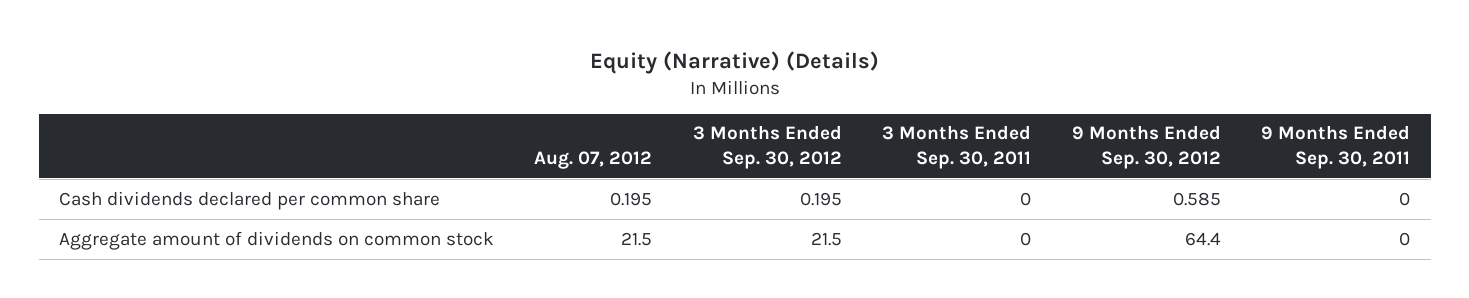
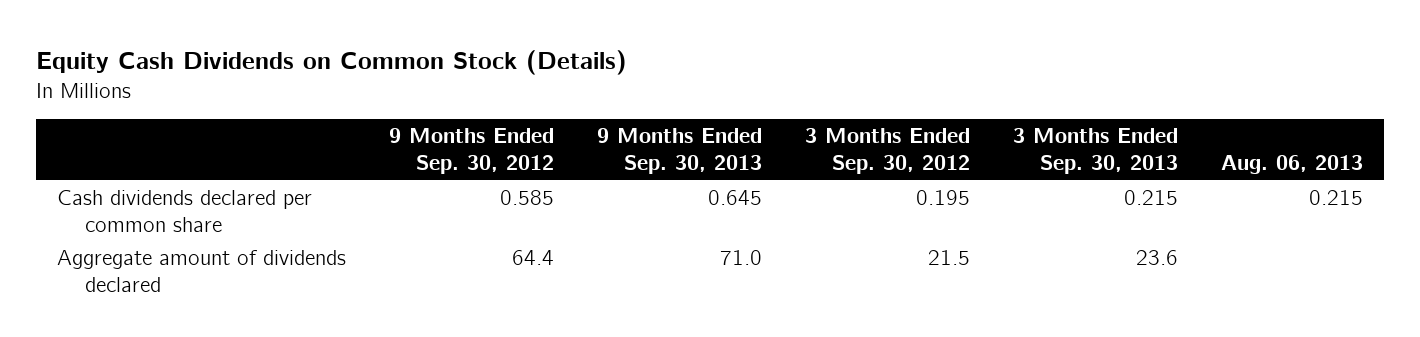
- Equity (Narrative) (Details)
+ Equity Cash Dividends on Common Stock (Details)
- | Aug. 07, 2012 | 3 Months Ended Sep. 30, 2012 | 3 Months Ended Sep. 30, 2011 | 9 Months Ended Sep. 30, 2012 | 9 Months Ended Sep. 30, 2011
+ | 9 Months Ended Sep. 30, 2012 | 9 Months Ended Sep. 30, 2013 | 3 Months Ended Sep. 30, 2012 | 3 Months Ended Sep. 30, 2013 | Aug. 06, 2013
- Aggregate amount of dividends on common stock | 21.5 | 21.5 | 0 | 64.4 | 0
+ Aggregate amount of dividends declared | 64.4 | 71.0 | 21.5 | 23.6 |

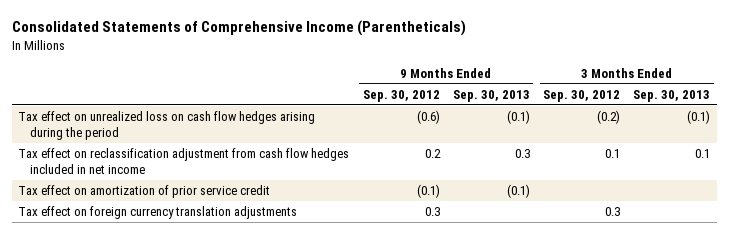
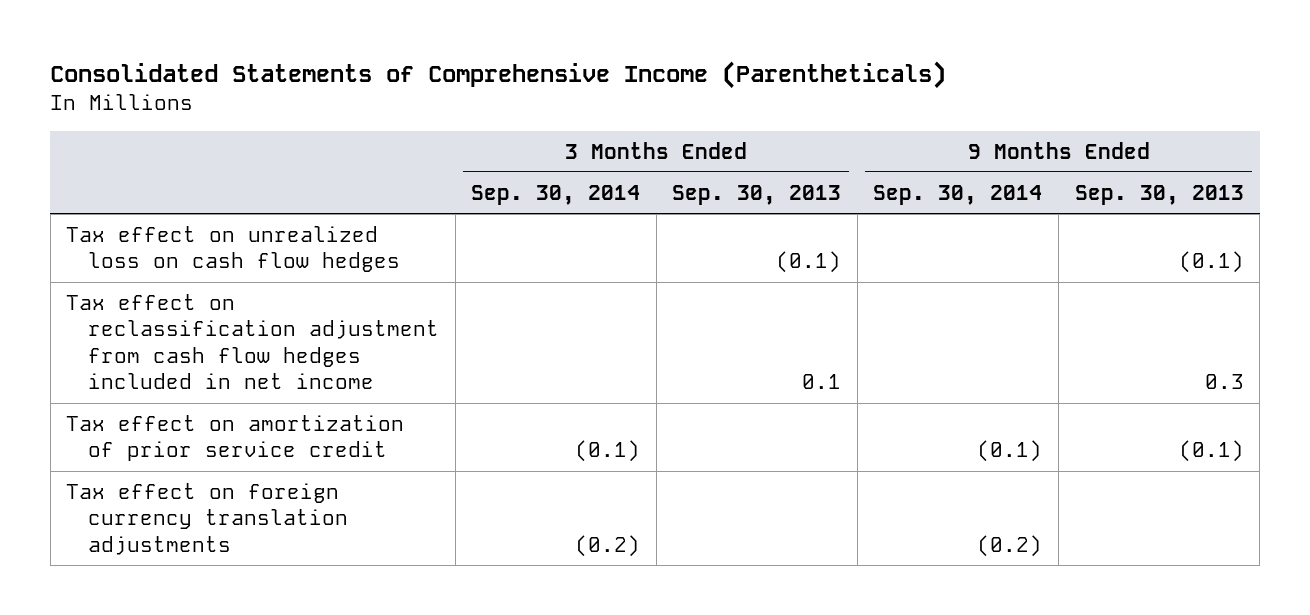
- | 9 Months Ended Sep. 30, 2012 | 9 Months Ended Sep. 30, 2013 | 3 Months Ended Sep. 30, 2012 | 3 Months Ended Sep. 30, 2013
+ | 3 Months Ended Sep. 30, 2014 | 3 Months Ended Sep. 30, 2013 | 9 Months Ended Sep. 30, 2014 | 9 Months Ended Sep. 30, 2013
- Tax effect on unrealized loss on cash flow hedges arising during the period | (0.6) | (0.1) | (0.2) | (0.1)
+ Tax effect on unrealized loss on cash flow hedges | | (0.1) | | (0.1)

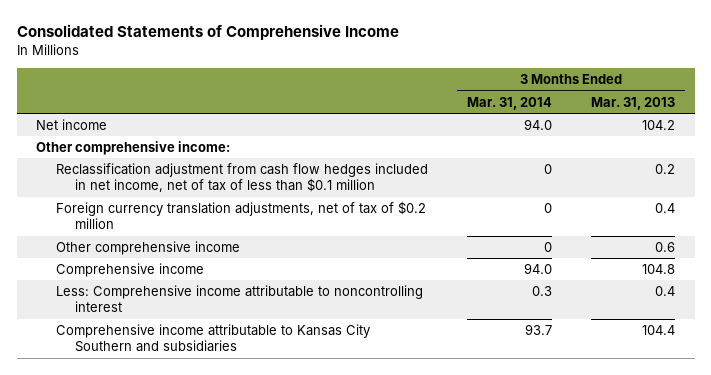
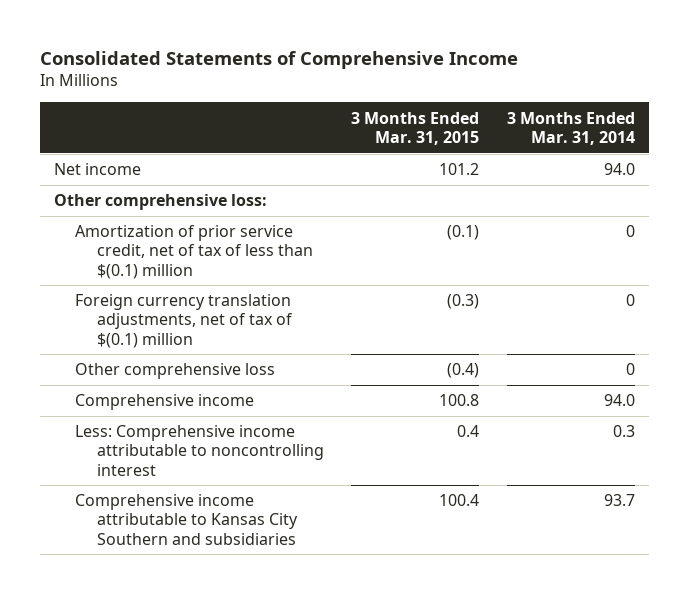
- | 3 Months Ended Mar. 31, 2014 | 3 Months Ended Mar. 31, 2013
+ | 3 Months Ended Mar. 31, 2015 | 3 Months Ended Mar. 31, 2014
- Other comprehensive income:
- Reclassification adjustment from cash flow hedges included in net income, net of tax of less than $0.1 million | 0 | 0.2
- Foreign currency translation adjustments, net of tax of $0.2 million | 0 | 0.4
- Other comprehensive income | 0 | 0.6
+ Other comprehensive loss:
+ Amortization of prior service credit, net of tax of less than $(0.1) million | (0.1) | 0
+ Foreign currency translation adjustments, net of tax of $(0.1) million | (0.3) | 0
+ Other comprehensive loss | (0.4) | 0

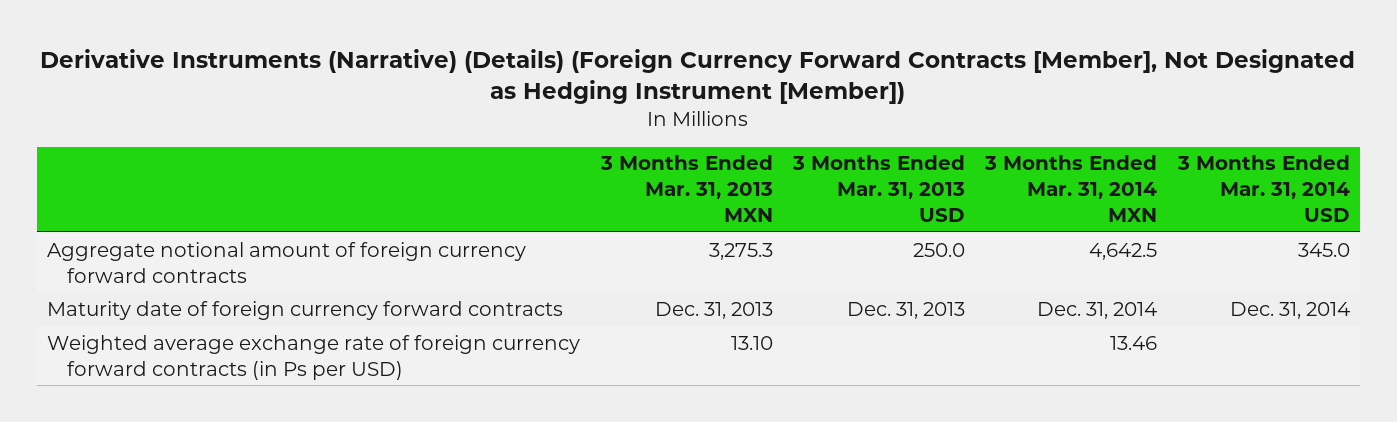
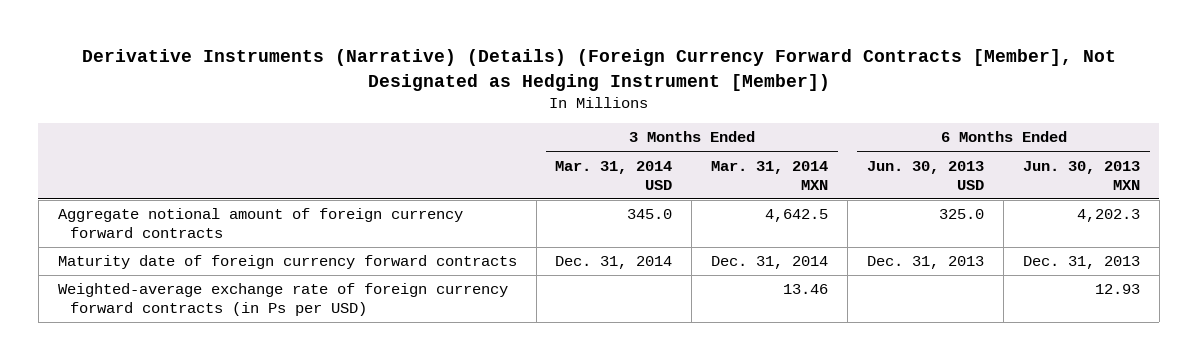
- | 3 Months Ended Mar. 31, 2013 MXN | 3 Months Ended Mar. 31, 2013 USD | 3 Months Ended Mar. 31, 2014 MXN | 3 Months Ended Mar. 31, 2014 USD
+ | 3 Months Ended Mar. 31, 2014 USD | 3 Months Ended Mar. 31, 2014 MXN | 6 Months Ended Jun. 30, 2013 USD | 6 Months Ended Jun. 30, 2013 MXN
- Weighted average exchange rate of foreign currency forward contracts (in Ps per USD) | 13.10 | | 13.46 |
+ Weighted-average exchange rate of foreign currency forward contracts (in Ps per USD) | | 13.46 | | 12.93

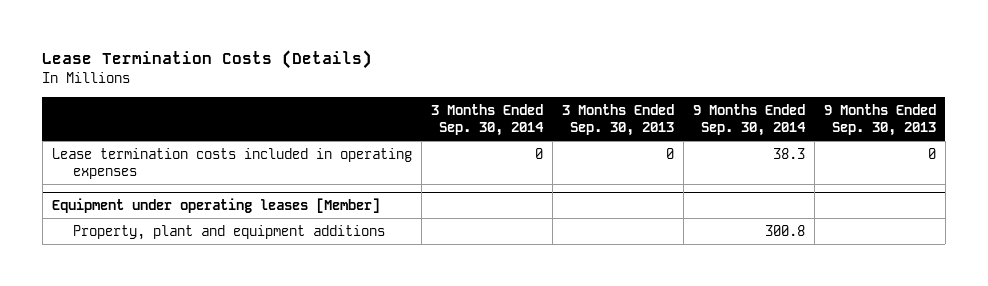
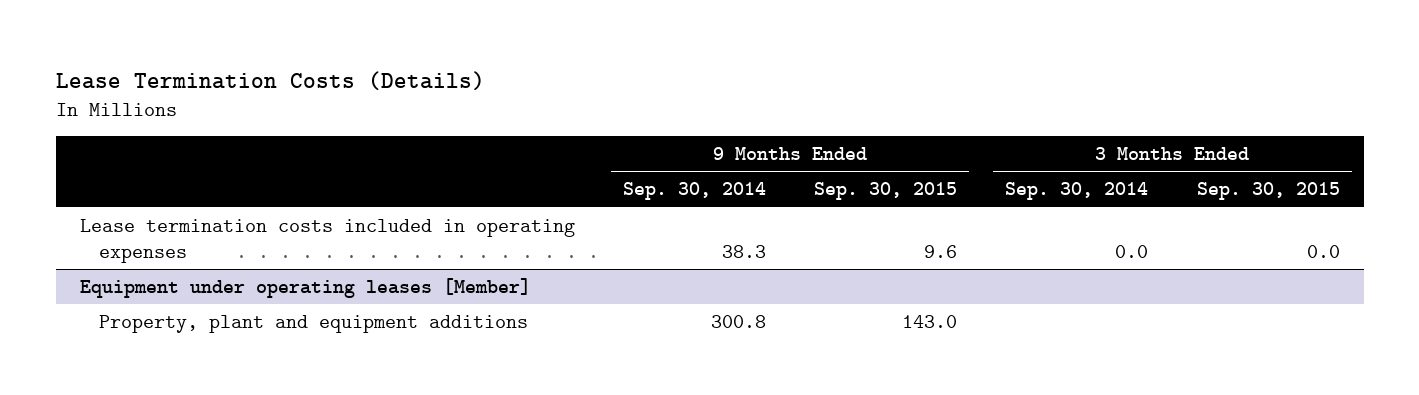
- | 3 Months Ended Sep. 30, 2014 | 3 Months Ended Sep. 30, 2013 | 9 Months Ended Sep. 30, 2014 | 9 Months Ended Sep. 30, 2013
+ | 9 Months Ended Sep. 30, 2014 | 9 Months Ended Sep. 30, 2015 | 3 Months Ended Sep. 30, 2014 | 3 Months Ended Sep. 30, 2015
- Lease termination costs included in operating expenses | 0 | 0 | 38.3 | 0
+ Lease termination costs included in operating expenses | 38.3 | 9.6 | 0.0 | 0.0

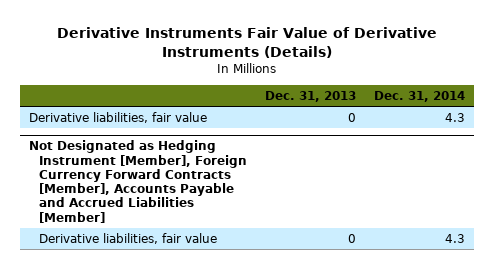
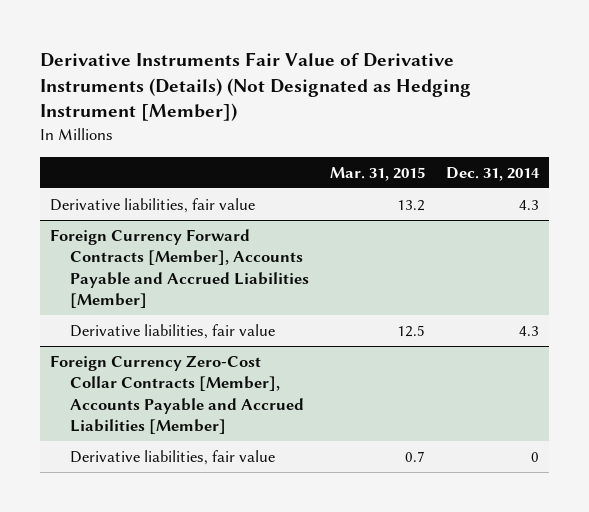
- Derivative Instruments Fair Value of Derivative Instruments (Details)
+ Derivative Instruments Fair Value of Derivative Instruments (Details) (Not Designated as Hedging Instrument [Member])
- | Dec. 31, 2013 | Dec. 31, 2014
+ | Mar. 31, 2015 | Dec. 31, 2014
- Not Designated as Hedging Instrument [Member], Foreign Currency Forward Contracts [Member], Accounts Payable and Accrued Liabilities [Member]
+ Foreign Currency Forward Contracts [Member], Accounts Payable and Accrued Liabilities [Member]
+ Foreign Currency Zero-Cost Collar Contracts [Member], Accounts Payable and Accrued Liabilities [Member]
+ Derivative liabilities, fair value | 0.7 | 0

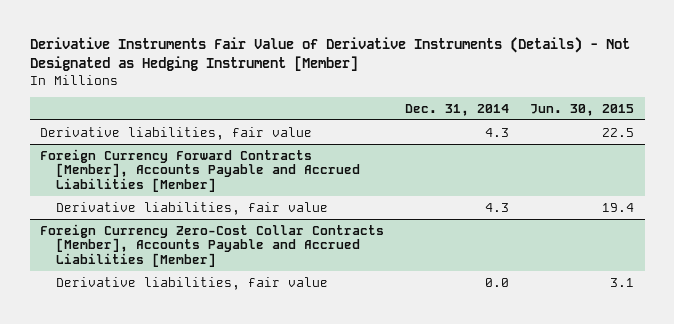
- Derivative Instruments Fair Value of Derivative Instruments (Details) (Not Designated as Hedging Instrument [Member])
+ Derivative Instruments Fair Value of Derivative Instruments (Details) - Not Designated as Hedging Instrument [Member]
- | Mar. 31, 2015 | Dec. 31, 2014
+ | Dec. 31, 2014 | Jun. 30, 2015
@ Foreign Currency Zero-Cost Collar Contracts [Member], Accounts Payable and Accrued Liabilities [Member]
- Derivative liabilities, fair value | 0.7 | 0
+ Derivative liabilities, fair value | 0.0 | 3.1

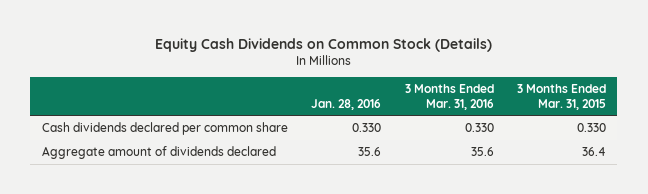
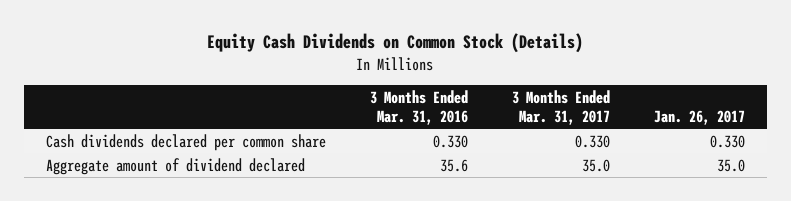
- | Jan. 28, 2016 | 3 Months Ended Mar. 31, 2016 | 3 Months Ended Mar. 31, 2015
+ | 3 Months Ended Mar. 31, 2016 | 3 Months Ended Mar. 31, 2017 | Jan. 26, 2017
- Aggregate amount of dividends declared | 35.6 | 35.6 | 36.4
+ Aggregate amount of dividend declared | 35.6 | 35.0 | 35.0

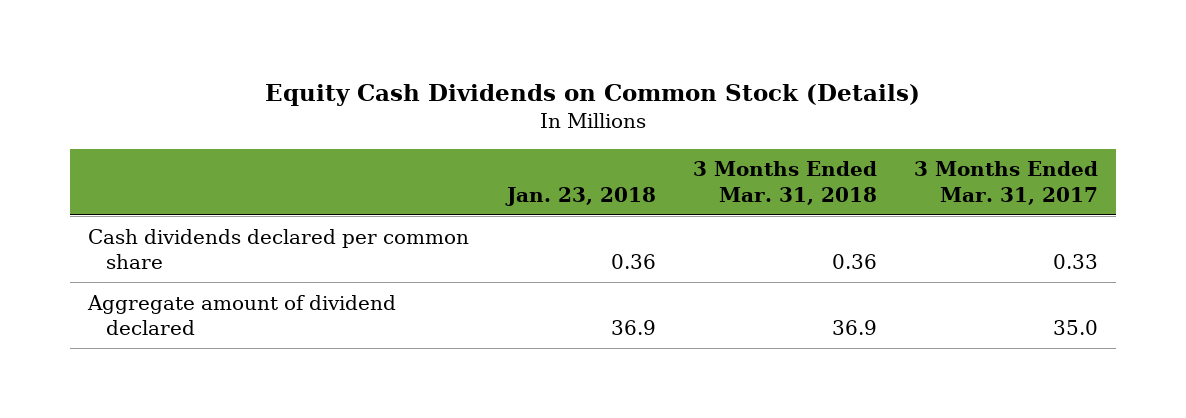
- | 3 Months Ended Mar. 31, 2016 | 3 Months Ended Mar. 31, 2017 | Jan. 26, 2017
+ | Jan. 23, 2018 | 3 Months Ended Mar. 31, 2018 | 3 Months Ended Mar. 31, 2017
- Cash dividends declared per common share | 0.330 | 0.330 | 0.330
+ Cash dividends declared per common share | 0.36 | 0.36 | 0.33

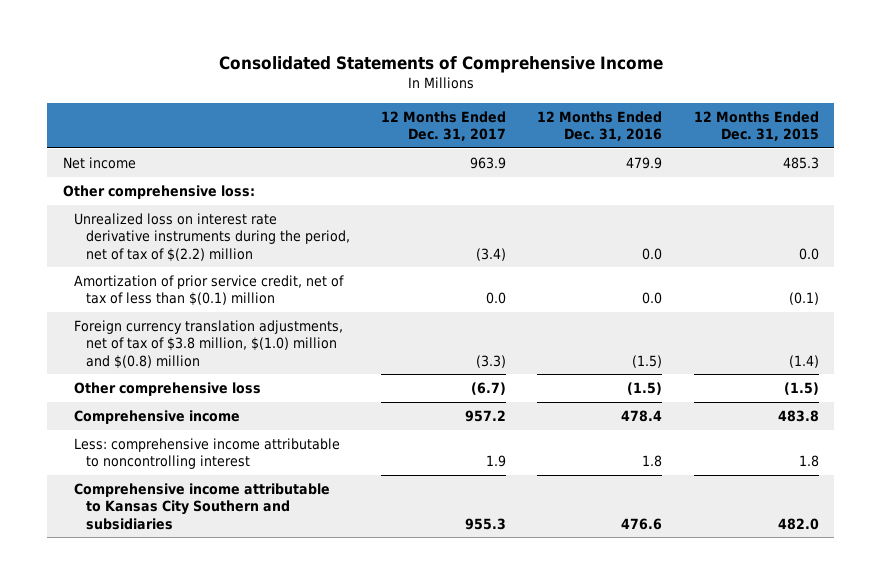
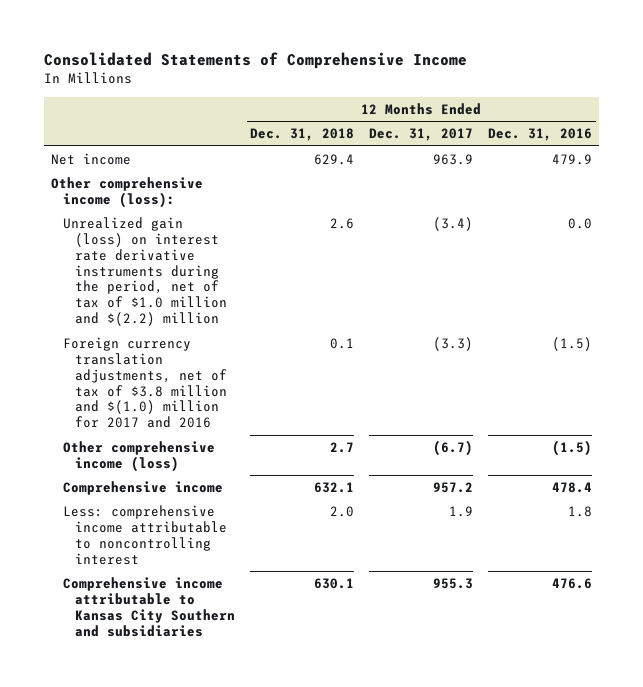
- | 12 Months Ended Dec. 31, 2017 | 12 Months Ended Dec. 31, 2016 | 12 Months Ended Dec. 31, 2015
+ | 12 Months Ended Dec. 31, 2018 | 12 Months Ended Dec. 31, 2017 | 12 Months Ended Dec. 31, 2016
- Other comprehensive loss:
- Unrealized loss on interest rate derivative instruments during the period, net of tax of $(2.2) million | (3.4) | 0.0 | 0.0
- Amortization of prior service credit, net of tax of less than $(0.1) million | 0.0 | 0.0 | (0.1)
- Foreign currency translation adjustments, net of tax of $3.8 million, $(1.0) million and $(0.8) million | (3.3) | (1.5) | (1.4)
- Other comprehensive loss | (6.7) | (1.5) | (1.5)
+ Other comprehensive income (loss):
+ Unrealized gain (loss) on interest rate derivative instruments during the period, net of tax of $1.0 million and $(2.2) million | 2.6 | (3.4) | 0.0
+ Foreign currency translation adjustments, net of tax of $3.8 million and $(1.0) million for 2017 and 2016 | 0.1 | (3.3) | (1.5)
+ Other comprehensive income (loss) | 2.7 | (6.7) | (1.5)

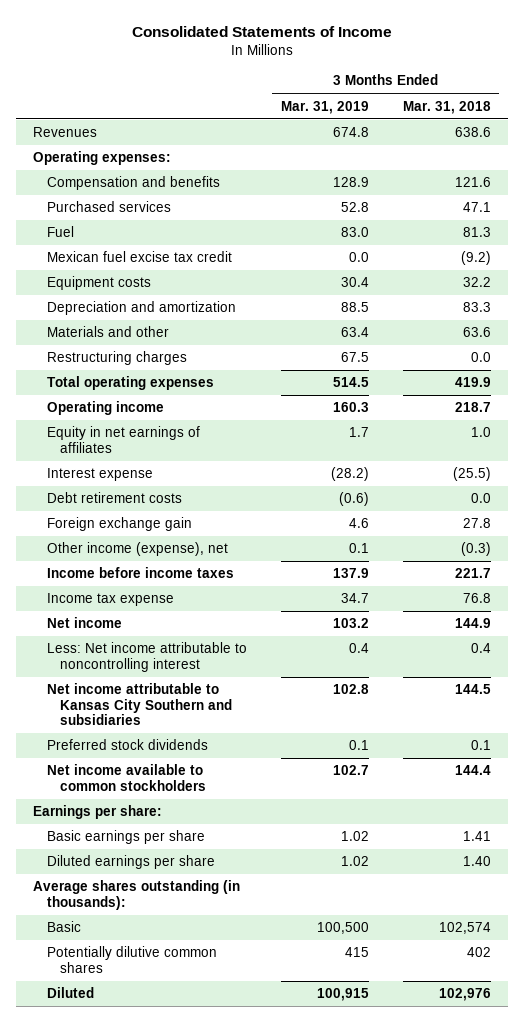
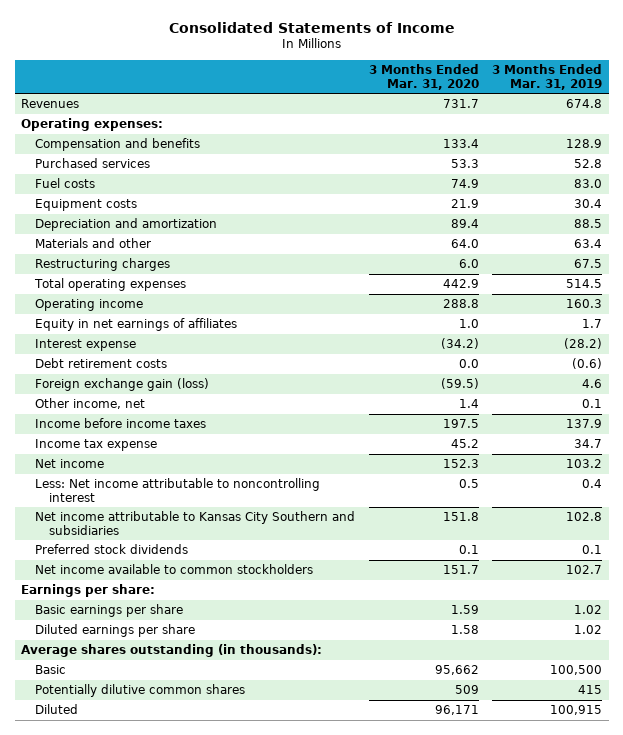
- | 3 Months Ended Mar. 31, 2019 | 3 Months Ended Mar. 31, 2018
+ | 3 Months Ended Mar. 31, 2020 | 3 Months Ended Mar. 31, 2019
- Fuel | 83.0 | 81.3
- Mexican fuel excise tax credit | 0.0 | (9.2)
+ Fuel costs | 74.9 | 83.0
- Foreign exchange gain | 4.6 | 27.8
- Other income (expense), net | 0.1 | (0.3)
+ Foreign exchange gain (loss) | (59.5) | 4.6
+ Other income, net | 1.4 | 0.1

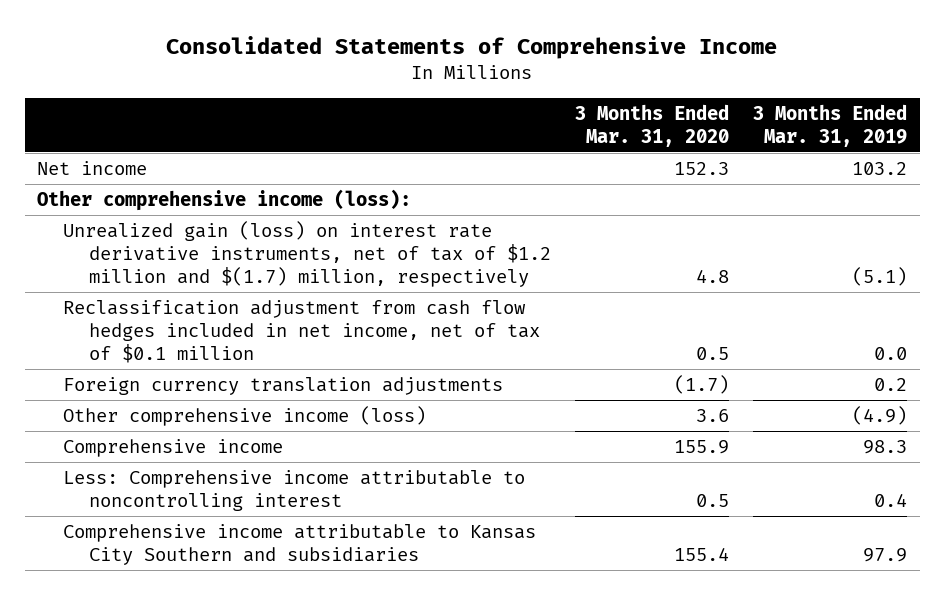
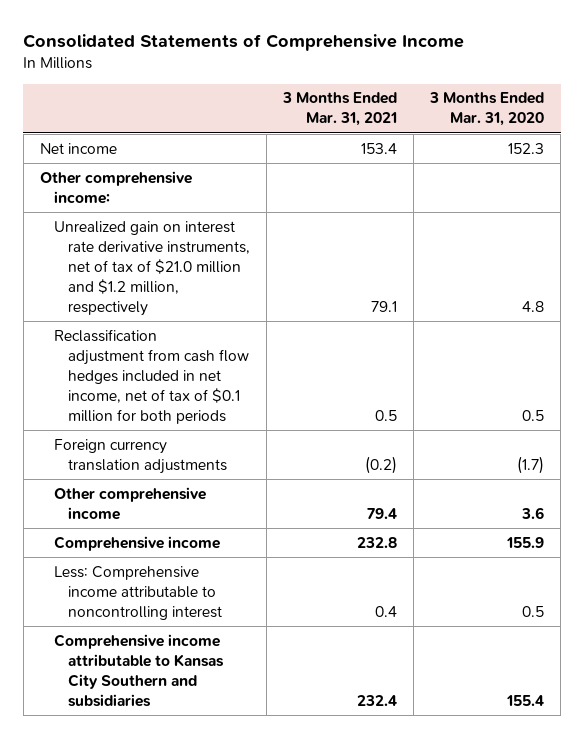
- | 3 Months Ended Mar. 31, 2020 | 3 Months Ended Mar. 31, 2019
+ | 3 Months Ended Mar. 31, 2021 | 3 Months Ended Mar. 31, 2020
- Other comprehensive income (loss):
- Unrealized gain (loss) on interest rate derivative instruments, net of tax of $1.2 million and $(1.7) million, respectively | 4.8 | (5.1)
- Reclassification adjustment from cash flow hedges included in net income, net of tax of $0.1 million | 0.5 | 0.0
+ Other comprehensive income:
+ Unrealized gain on interest rate derivative instruments, net of tax of $21.0 million and $1.2 million, respectively | 79.1 | 4.8
+ Reclassification adjustment from cash flow hedges included in net income, net of tax of $0.1 million for both periods | 0.5 | 0.5
- Other comprehensive income (loss) | 3.6 | (4.9)
+ Other comprehensive income | 79.4 | 3.6

